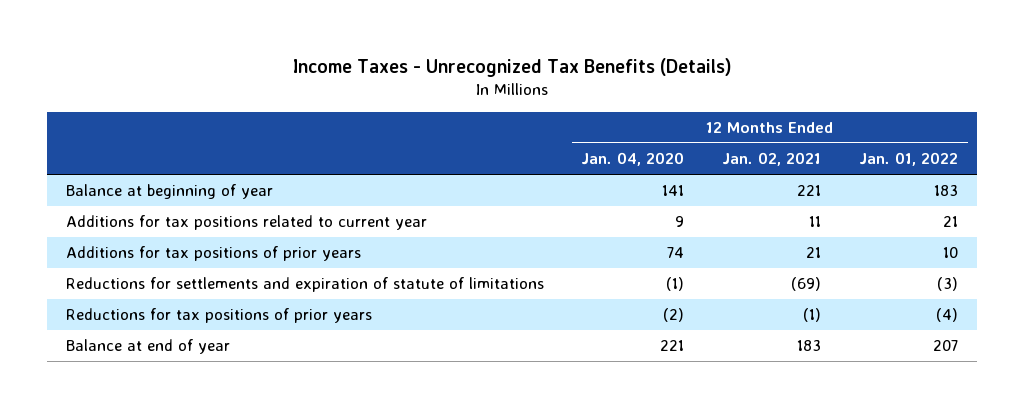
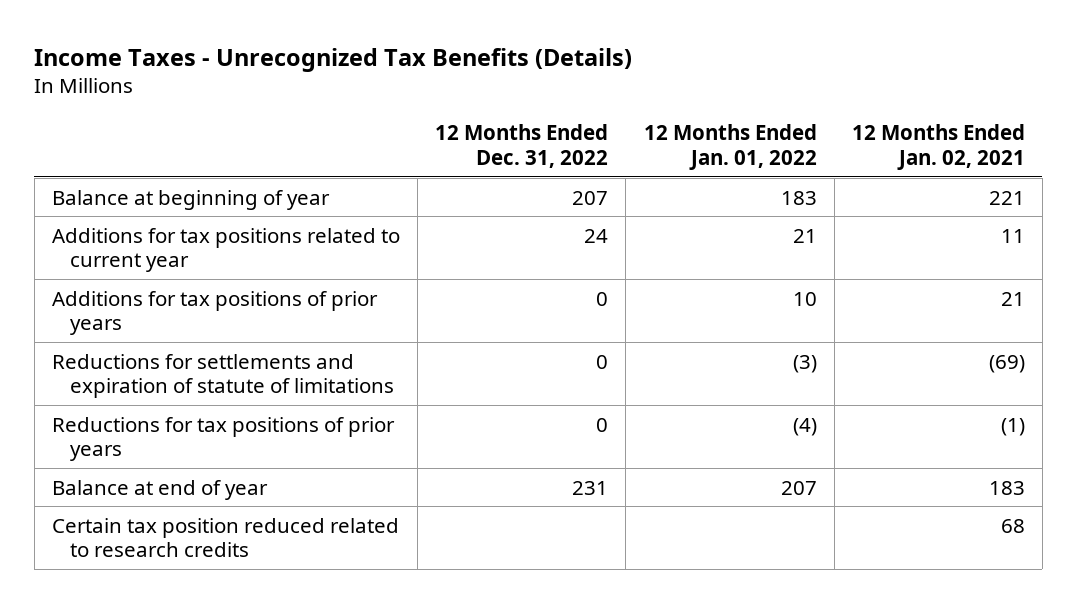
- | 12 Months Ended Jan. 04, 2020 | 12 Months Ended Jan. 02, 2021 | 12 Months Ended Jan. 01, 2022
+ | 12 Months Ended Dec. 31, 2022 | 12 Months Ended Jan. 01, 2022 | 12 Months Ended Jan. 02, 2021
+ Certain tax position reduced related to research credits | | | 68

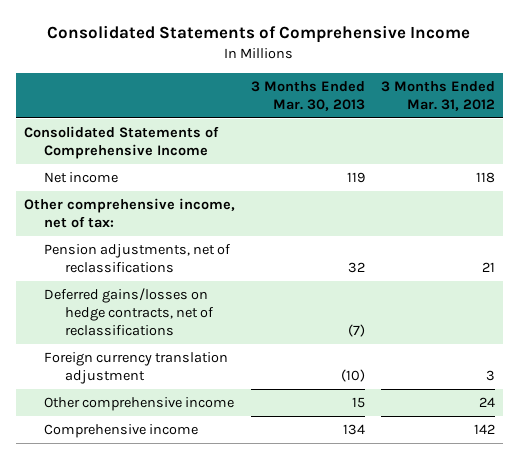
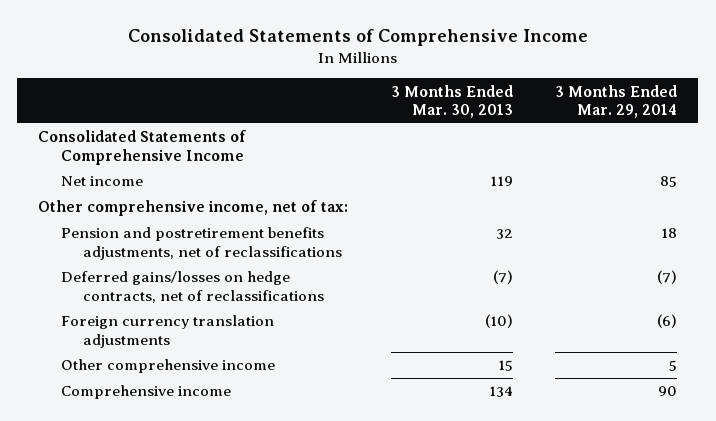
- | 3 Months Ended Mar. 30, 2013 | 3 Months Ended Mar. 31, 2012
+ | 3 Months Ended Mar. 30, 2013 | 3 Months Ended Mar. 29, 2014
- Pension adjustments, net of reclassifications | 32 | 21
+ Pension and postretirement benefits adjustments, net of reclassifications | 32 | 18
- Foreign currency translation adjustment | (10) | 3
+ Foreign currency translation adjustments | (10) | (6)

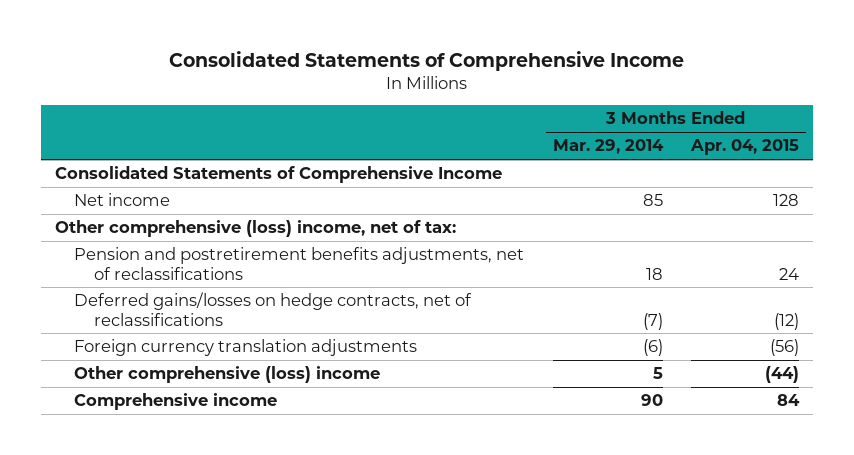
- | 3 Months Ended Mar. 30, 2013 | 3 Months Ended Mar. 29, 2014
+ | 3 Months Ended Mar. 29, 2014 | 3 Months Ended Apr. 04, 2015
- Other comprehensive income, net of tax:
+ Other comprehensive (loss) income, net of tax:
- Other comprehensive income | 15 | 5
+ Other comprehensive (loss) income | 5 | (44)

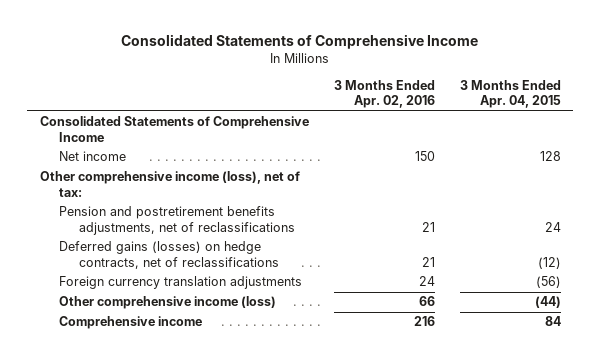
- | 3 Months Ended Mar. 29, 2014 | 3 Months Ended Apr. 04, 2015
+ | 3 Months Ended Apr. 02, 2016 | 3 Months Ended Apr. 04, 2015
- Other comprehensive (loss) income, net of tax:
+ Other comprehensive income (loss), net of tax:
- Deferred gains/losses on hedge contracts, net of reclassifications | (7) | (12)
+ Deferred gains (losses) on hedge contracts, net of reclassifications | 21 | (12)
- Other comprehensive (loss) income | 5 | (44)
+ Other comprehensive income (loss) | 66 | (44)

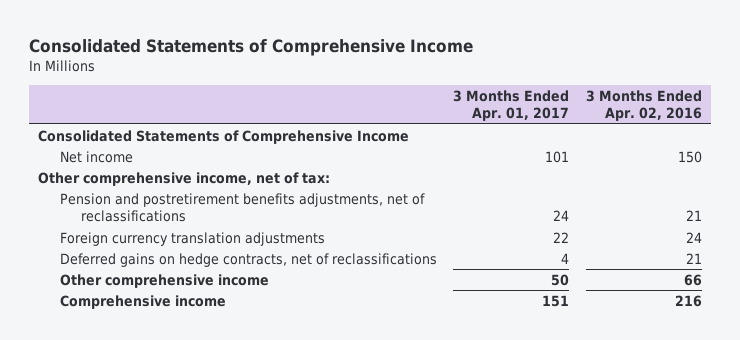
- | 3 Months Ended Apr. 02, 2016 | 3 Months Ended Apr. 04, 2015
+ | 3 Months Ended Apr. 01, 2017 | 3 Months Ended Apr. 02, 2016
- Other comprehensive income (loss), net of tax:
+ Other comprehensive income, net of tax:
- Deferred gains (losses) on hedge contracts, net of reclassifications | 21 | (12)
- Other comprehensive income (loss) | 66 | (44)
+ Deferred gains on hedge contracts, net of reclassifications | 4 | 21
+ Other comprehensive income | 50 | 66

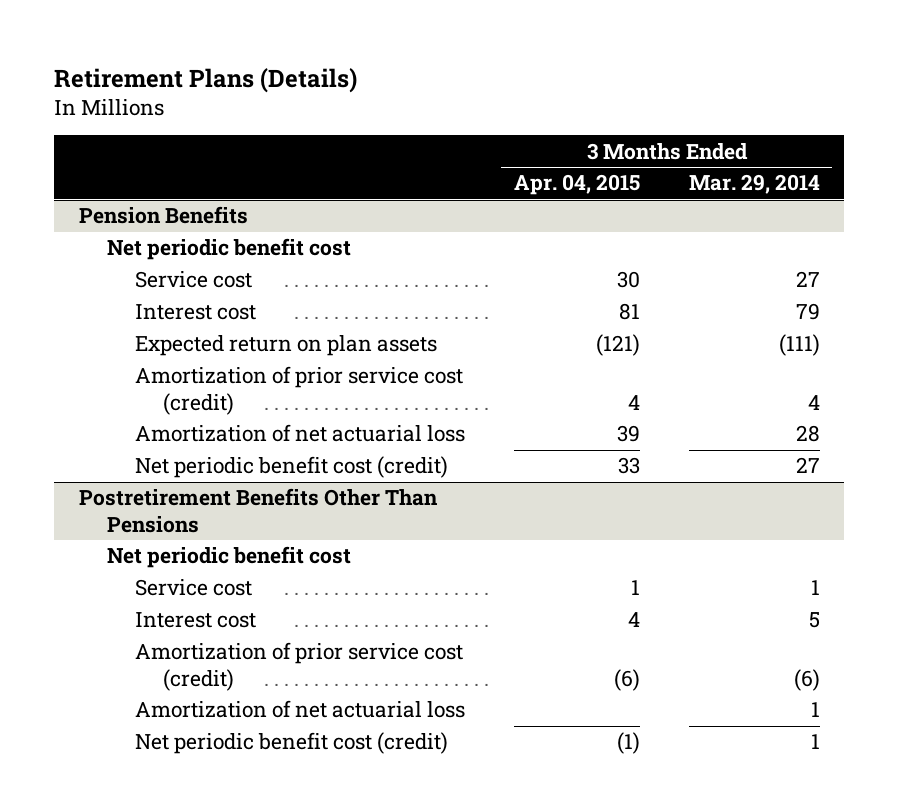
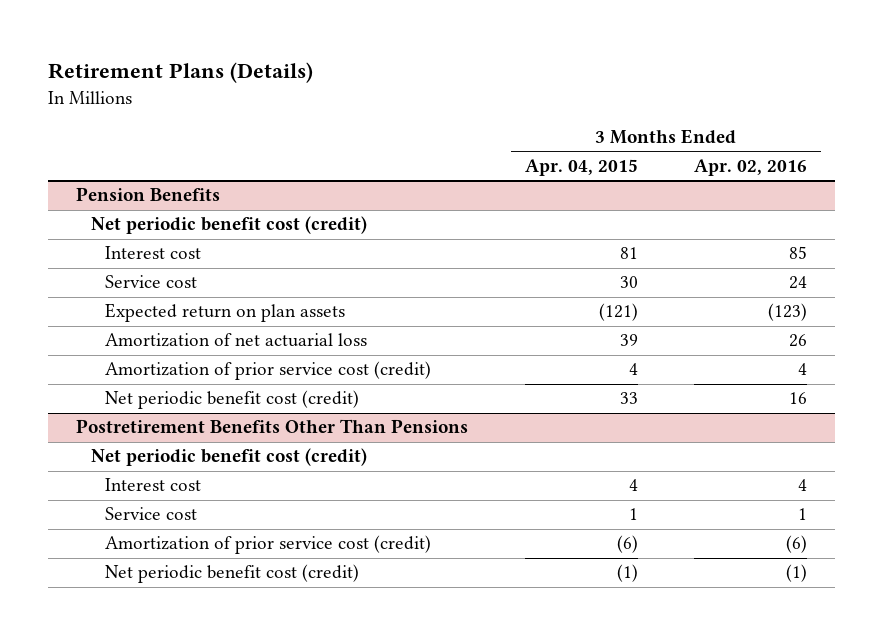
- | 3 Months Ended Apr. 04, 2015 | 3 Months Ended Mar. 29, 2014
+ | 3 Months Ended Apr. 04, 2015 | 3 Months Ended Apr. 02, 2016
@ Pension Benefits
- Net periodic benefit cost
+ Net periodic benefit cost (credit)
moved down: Service cost | 30 | 24
moved down: Amortization of prior service cost (credit) | 4 | 4
@ Postretirement Benefits Other Than Pensions
- Net periodic benefit cost
+ Net periodic benefit cost (credit)
moved down: Service cost | 1 | 1
- Amortization of net actuarial loss | | 1

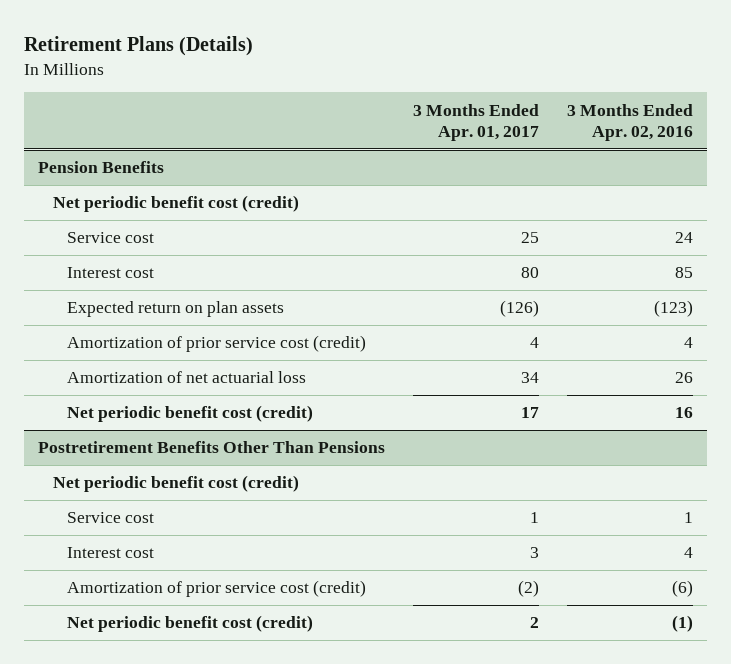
- | 3 Months Ended Apr. 04, 2015 | 3 Months Ended Apr. 02, 2016
+ | 3 Months Ended Apr. 01, 2017 | 3 Months Ended Apr. 02, 2016
@ Pension Benefits
moved down: Interest cost | 80 | 85
moved down: Amortization of net actuarial loss | 34 | 26
@ Postretirement Benefits Other Than Pensions
moved down: Interest cost | 3 | 4

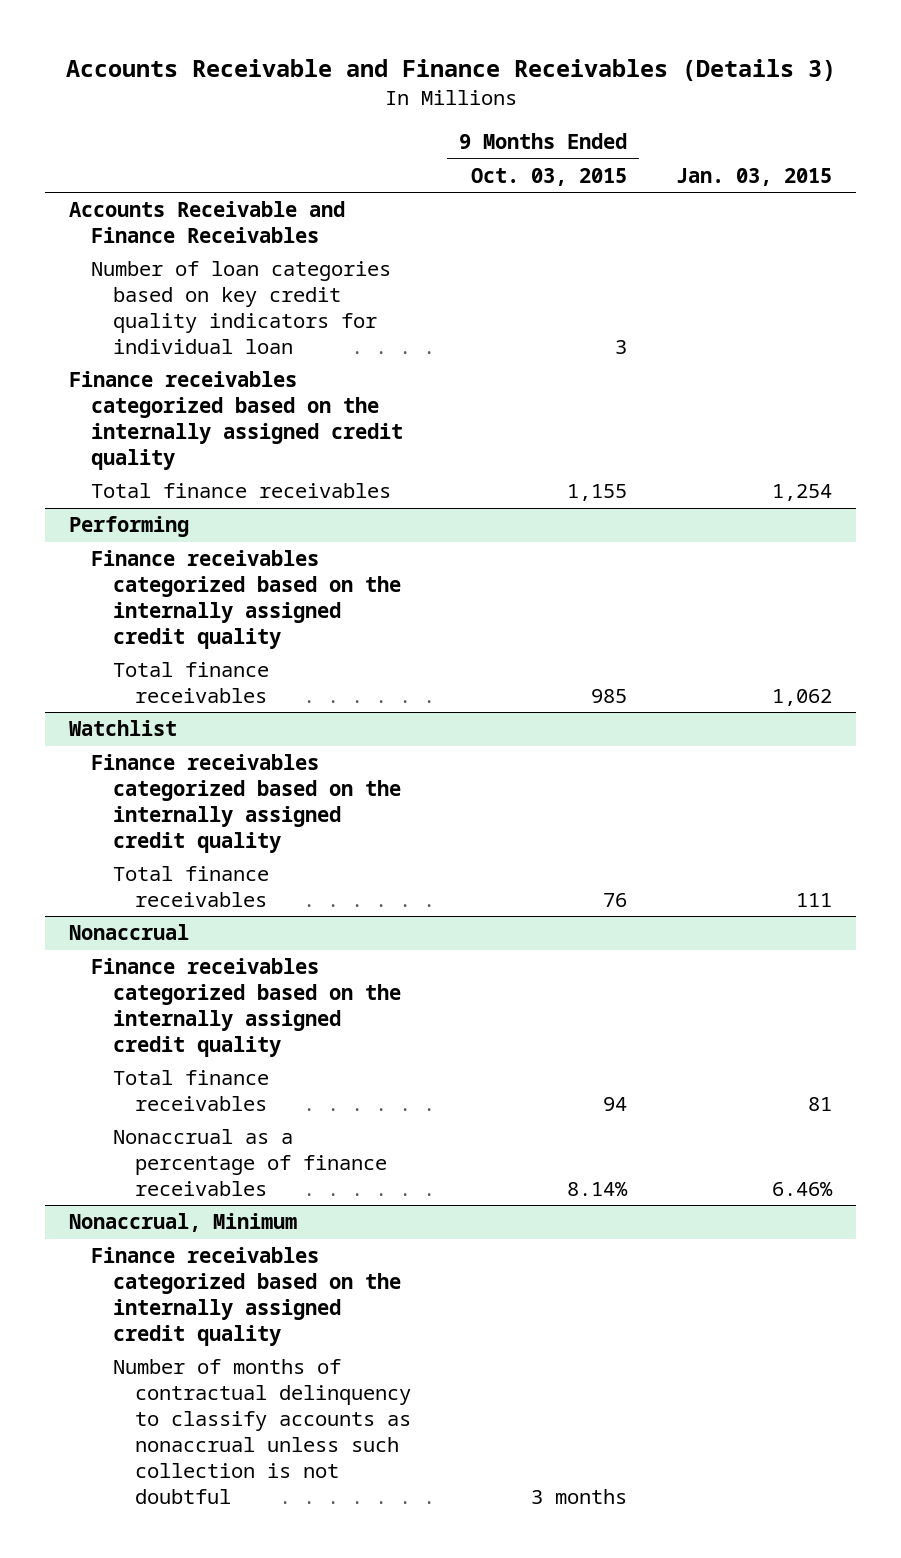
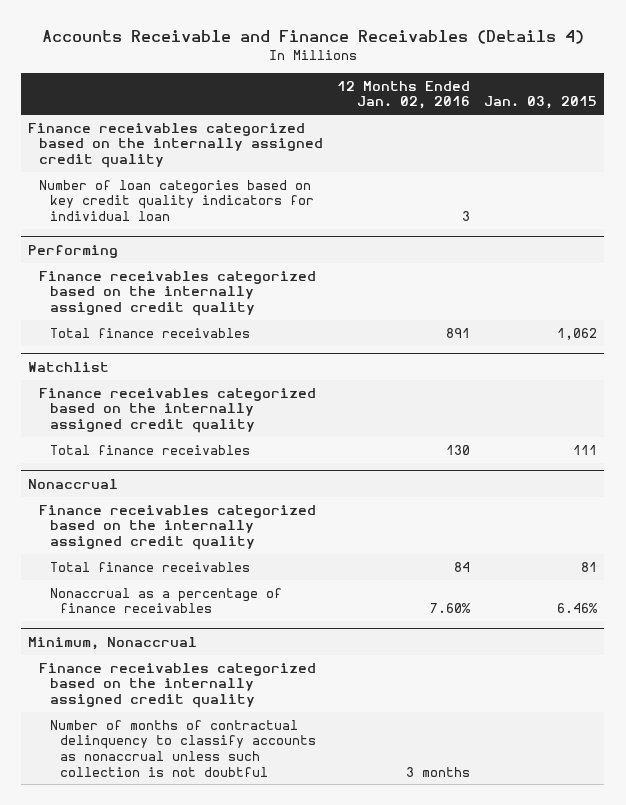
- Accounts Receivable and Finance Receivables (Details 3)
+ Accounts Receivable and Finance Receivables (Details 4)
- | 9 Months Ended Oct. 03, 2015 | Jan. 03, 2015
+ | 12 Months Ended Jan. 02, 2016 | Jan. 03, 2015
- Accounts Receivable and Finance Receivables
- Total finance receivables | 1,155 | 1,254
moved down: Number of loan categories based on key credit quality indicators for individual loan | 3 |
- Nonaccrual, Minimum
+ Minimum, Nonaccrual

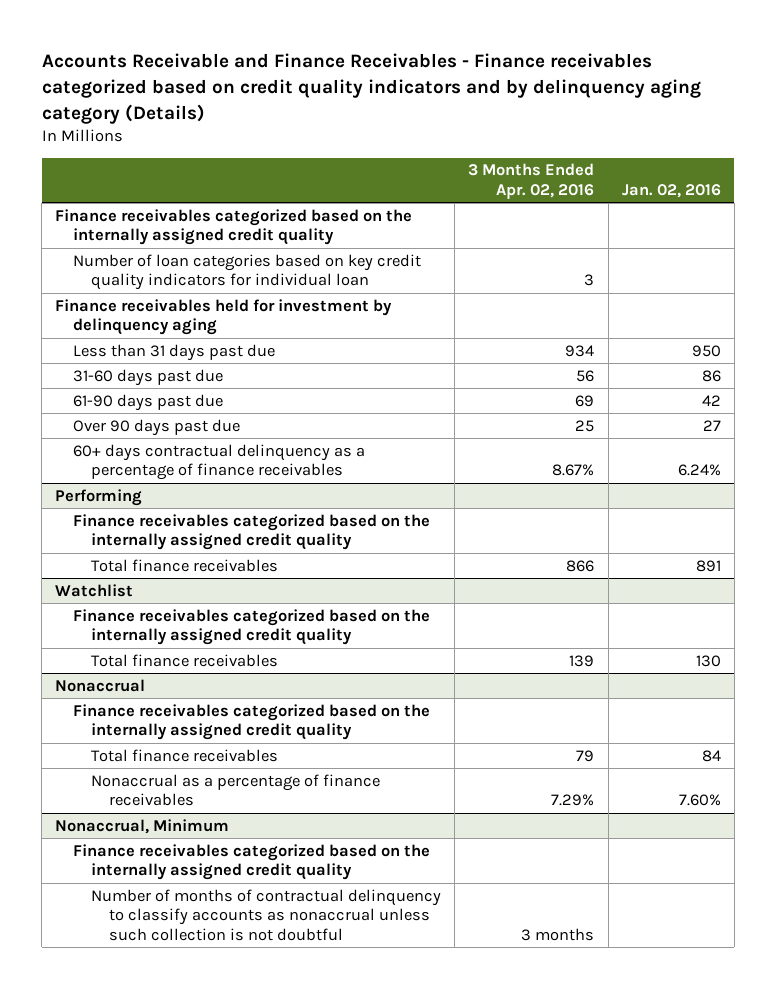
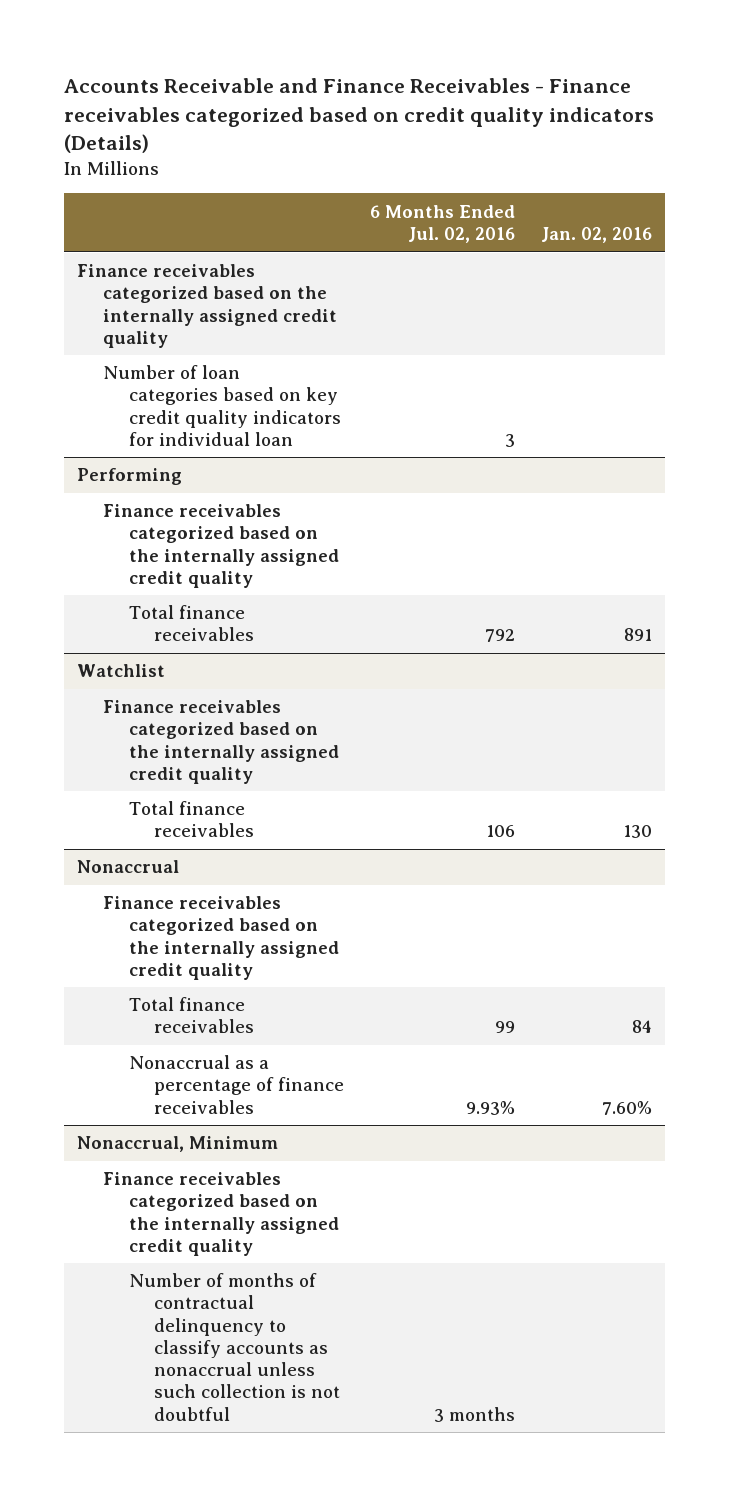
- Accounts Receivable and Finance Receivables - Finance receivables categorized based on credit quality indicators and by delinquency aging category (Details)
+ Accounts Receivable and Finance Receivables - Finance receivables categorized based on credit quality indicators (Details)
- | 3 Months Ended Apr. 02, 2016 | Jan. 02, 2016
+ | 6 Months Ended Jul. 02, 2016 | Jan. 02, 2016
- Finance receivables held for investment by delinquency aging
- Less than 31 days past due | 934 | 950
- 31-60 days past due | 56 | 86
- 61-90 days past due | 69 | 42
- Over 90 days past due | 25 | 27
- 60+ days contractual delinquency as a percentage of finance receivables | 8.67% | 6.24%

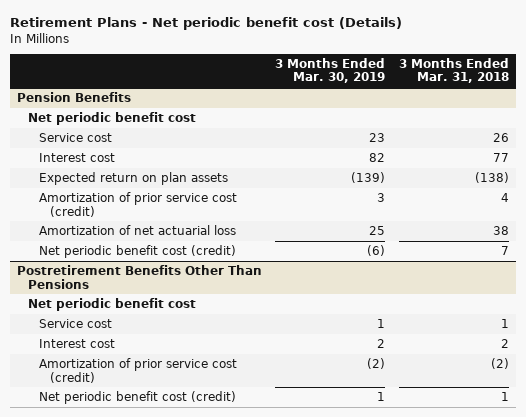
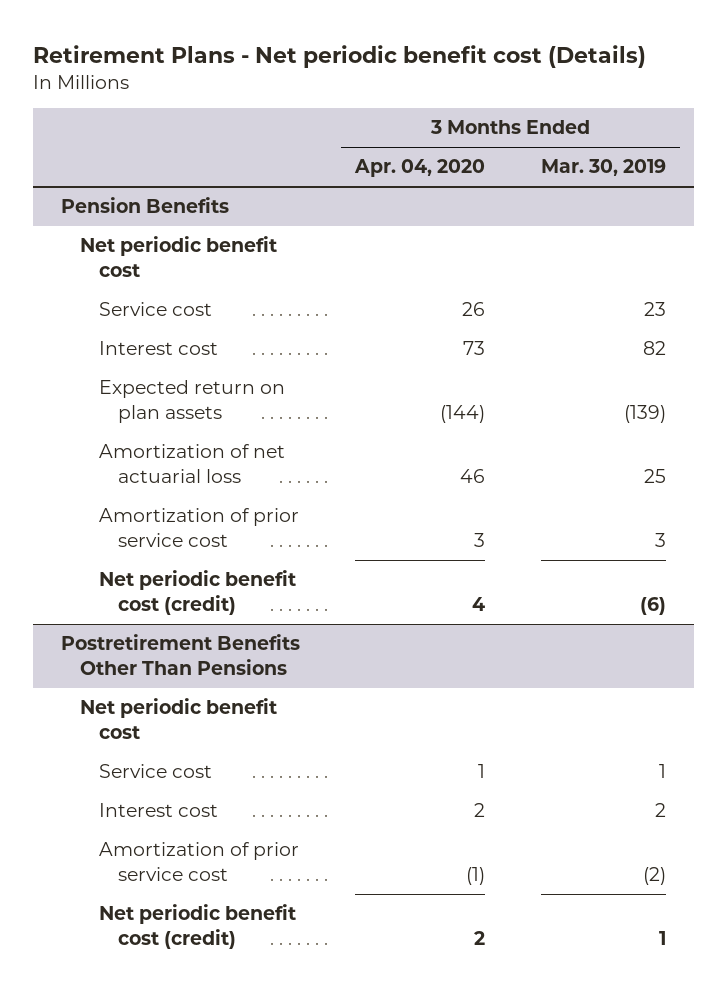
- | 3 Months Ended Mar. 30, 2019 | 3 Months Ended Mar. 31, 2018
+ | 3 Months Ended Apr. 04, 2020 | 3 Months Ended Mar. 30, 2019
@ Pension Benefits
- Amortization of prior service cost (credit) | 3 | 4
+ Amortization of prior service cost | 3 | 3
@ Postretirement Benefits Other Than Pensions
- Amortization of prior service cost (credit) | (2) | (2)
+ Amortization of prior service cost | (1) | (2)

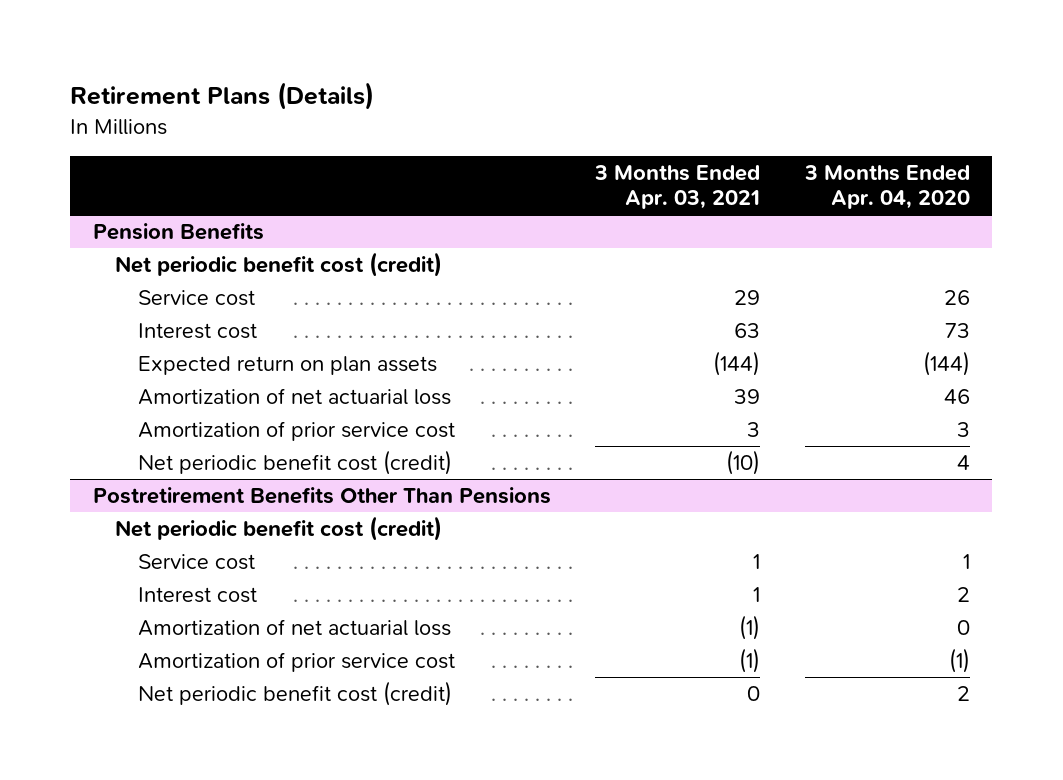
- Retirement Plans - Net periodic benefit cost (Details)
+ Retirement Plans (Details)
- | 3 Months Ended Apr. 04, 2020 | 3 Months Ended Mar. 30, 2019
+ | 3 Months Ended Apr. 03, 2021 | 3 Months Ended Apr. 04, 2020
@ Pension Benefits
- Net periodic benefit cost
+ Net periodic benefit cost (credit)
@ Postretirement Benefits Other Than Pensions
- Net periodic benefit cost
+ Net periodic benefit cost (credit)
+ Amortization of net actuarial loss | (1) | 0

